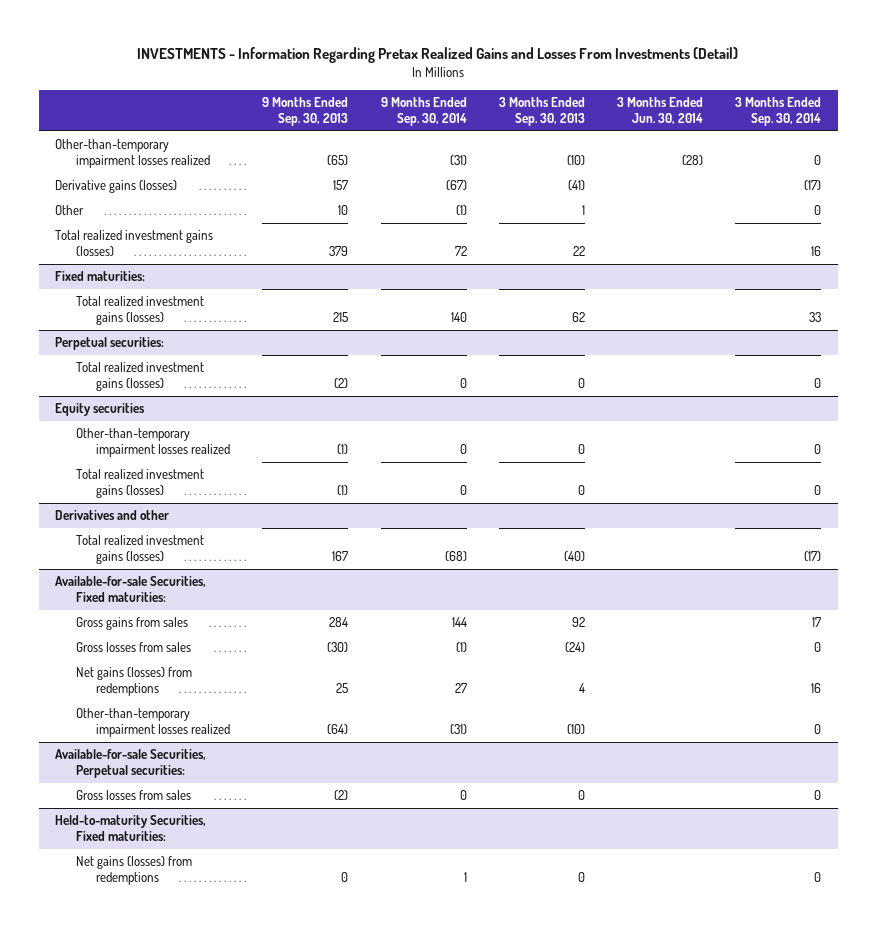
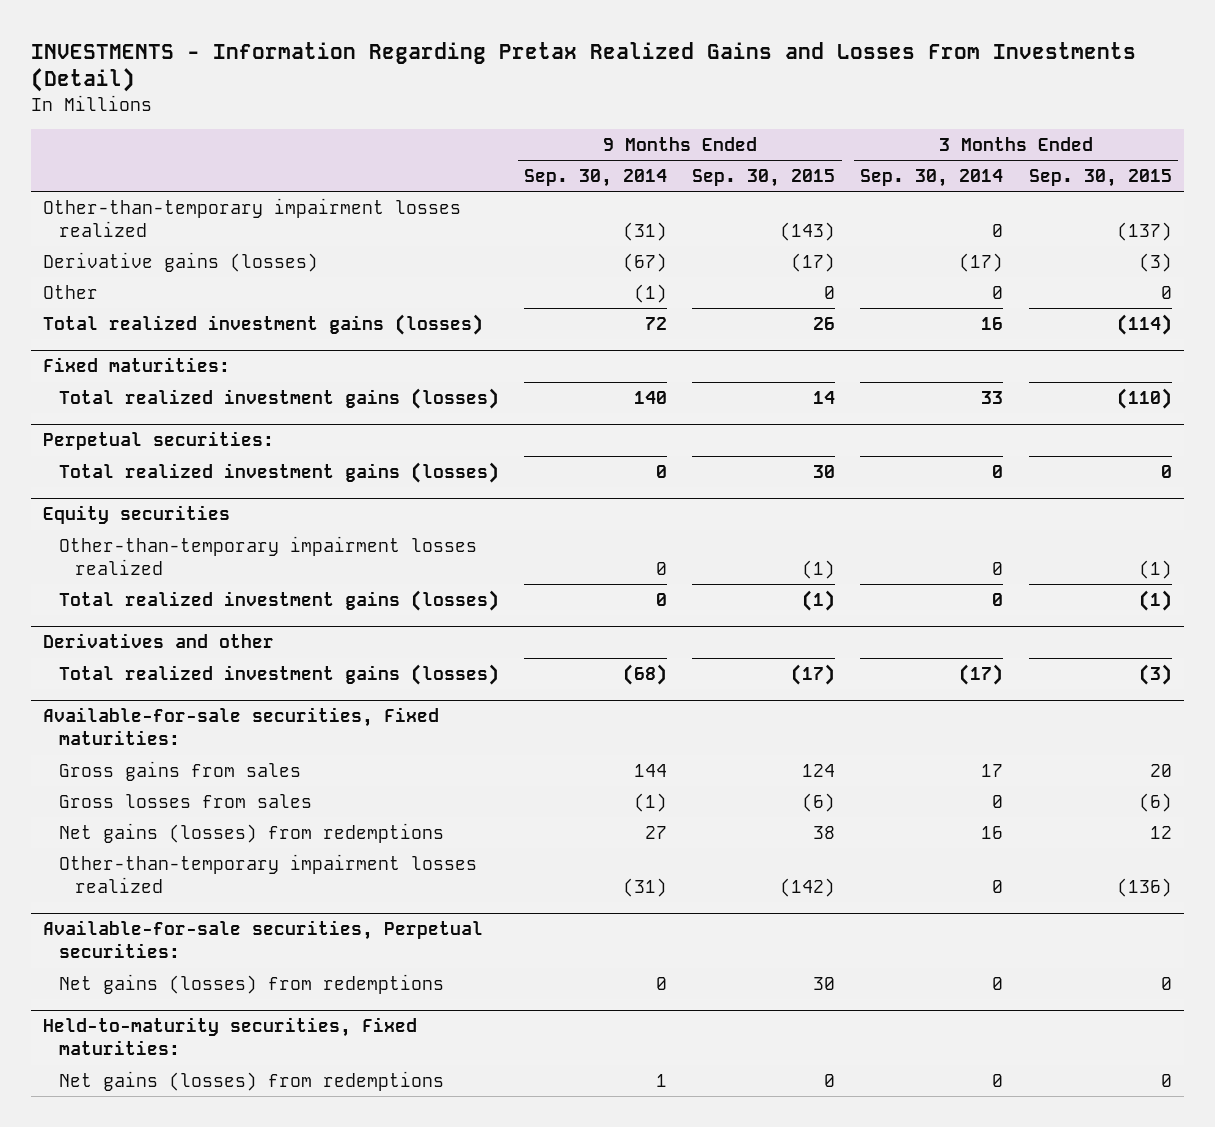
- | 9 Months Ended Sep. 30, 2013 | 9 Months Ended Sep. 30, 2014 | 3 Months Ended Sep. 30, 2013 | 3 Months Ended Jun. 30, 2014 | 3 Months Ended Sep. 30, 2014
+ | 9 Months Ended Sep. 30, 2014 | 9 Months Ended Sep. 30, 2015 | 3 Months Ended Sep. 30, 2014 | 3 Months Ended Sep. 30, 2015
- Available-for-sale Securities, Fixed maturities:
+ Available-for-sale securities, Fixed maturities:
- Available-for-sale Securities, Perpetual securities:
- Gross losses from sales | (2) | 0 | 0 | | 0
- Held-to-maturity Securities, Fixed maturities:
+ Available-for-sale securities, Perpetual securities:
+ Net gains (losses) from redemptions | 0 | 30 | 0 | 0
+ Held-to-maturity securities, Fixed maturities:

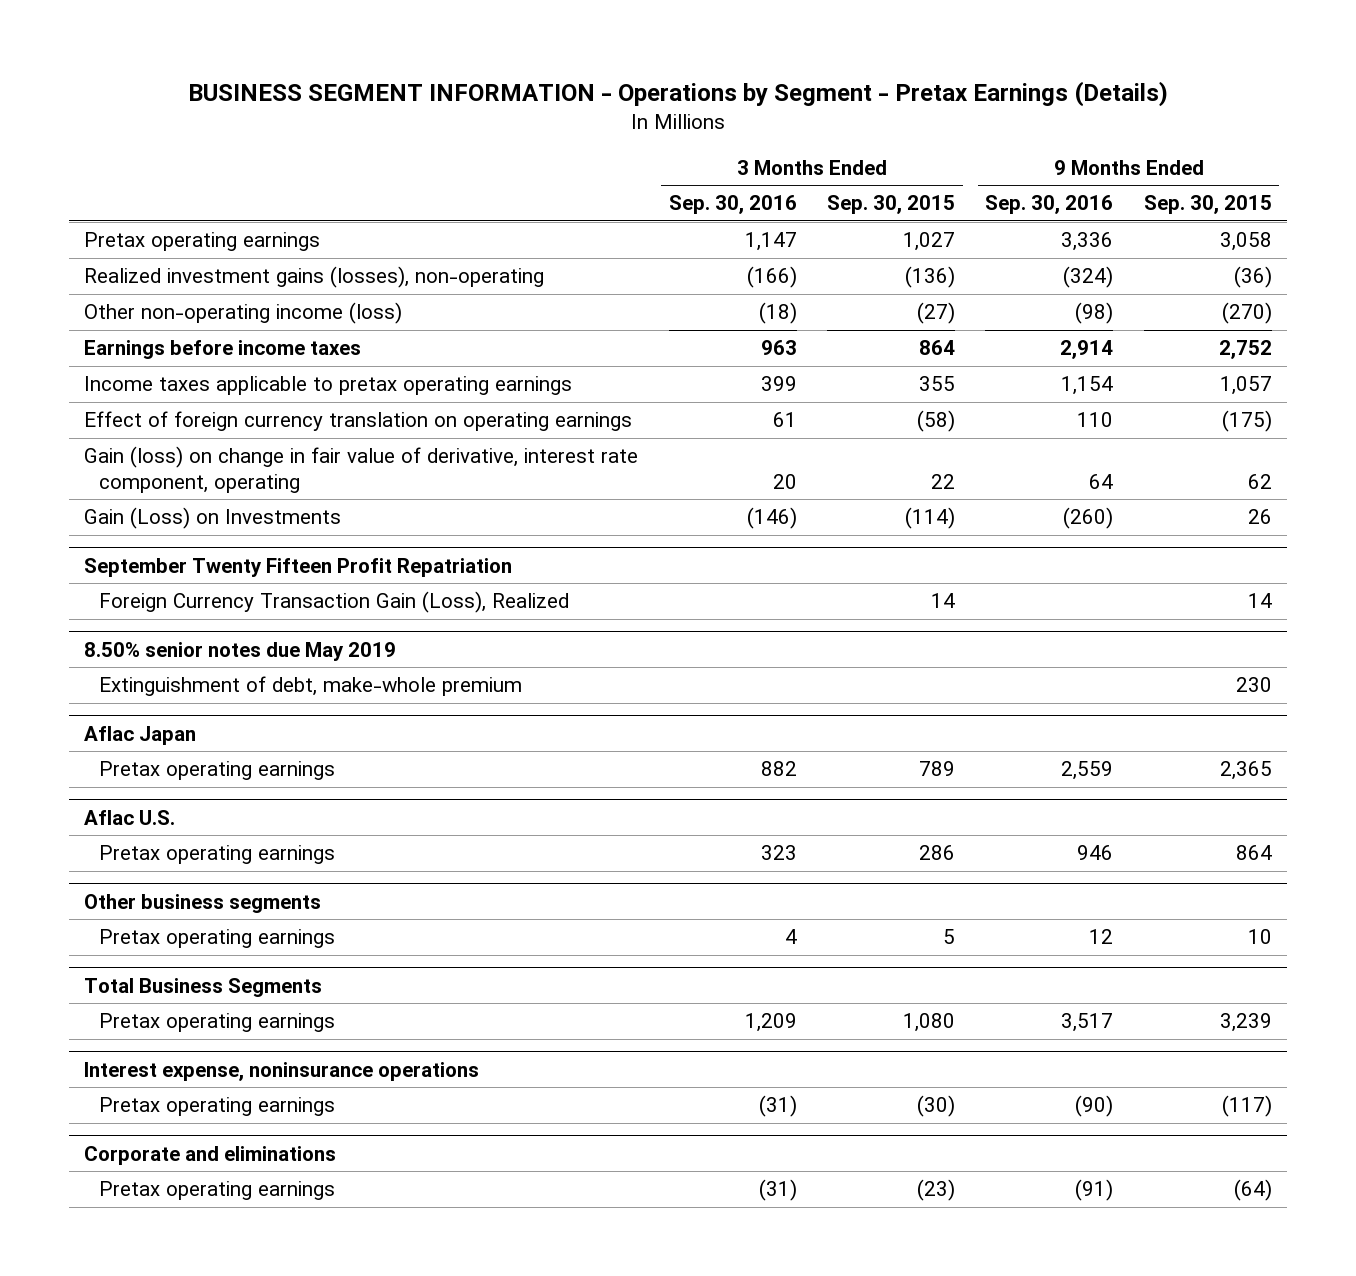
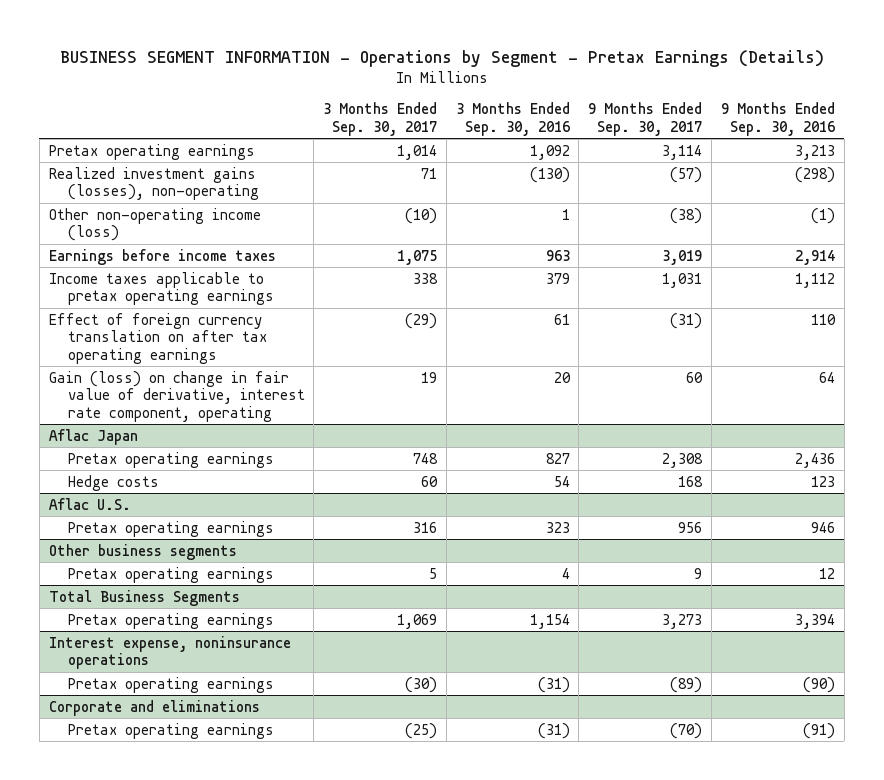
- | 3 Months Ended Sep. 30, 2016 | 3 Months Ended Sep. 30, 2015 | 9 Months Ended Sep. 30, 2016 | 9 Months Ended Sep. 30, 2015
+ | 3 Months Ended Sep. 30, 2017 | 3 Months Ended Sep. 30, 2016 | 9 Months Ended Sep. 30, 2017 | 9 Months Ended Sep. 30, 2016
- Pretax operating earnings | 1,147 | 1,027 | 3,336 | 3,058
- Realized investment gains (losses), non-operating | (166) | (136) | (324) | (36)
- Other non-operating income (loss) | (18) | (27) | (98) | (270)
+ Pretax operating earnings | 1,014 | 1,092 | 3,114 | 3,213
+ Realized investment gains (losses), non-operating | 71 | (130) | (57) | (298)
+ Other non-operating income (loss) | (10) | 1 | (38) | (1)
- Income taxes applicable to pretax operating earnings | 399 | 355 | 1,154 | 1,057
- Effect of foreign currency translation on operating earnings | 61 | (58) | 110 | (175)
+ Income taxes applicable to pretax operating earnings | 338 | 379 | 1,031 | 1,112
+ Effect of foreign currency translation on after tax operating earnings | (29) | 61 | (31) | 110
- Gain (Loss) on Investments | (146) | (114) | (260) | 26
- September Twenty Fifteen Profit Repatriation
- Foreign Currency Transaction Gain (Loss), Realized | | 14 | | 14
- 8.50% senior notes due May 2019
- Extinguishment of debt, make-whole premium | | | | 230
@ Aflac Japan
- Pretax operating earnings | 882 | 789 | 2,559 | 2,365
+ Pretax operating earnings | 748 | 827 | 2,308 | 2,436
+ Hedge costs | 60 | 54 | 168 | 123
@ Total Business Segments
- Pretax operating earnings | 1,209 | 1,080 | 3,517 | 3,239
+ Pretax operating earnings | 1,069 | 1,154 | 3,273 | 3,394

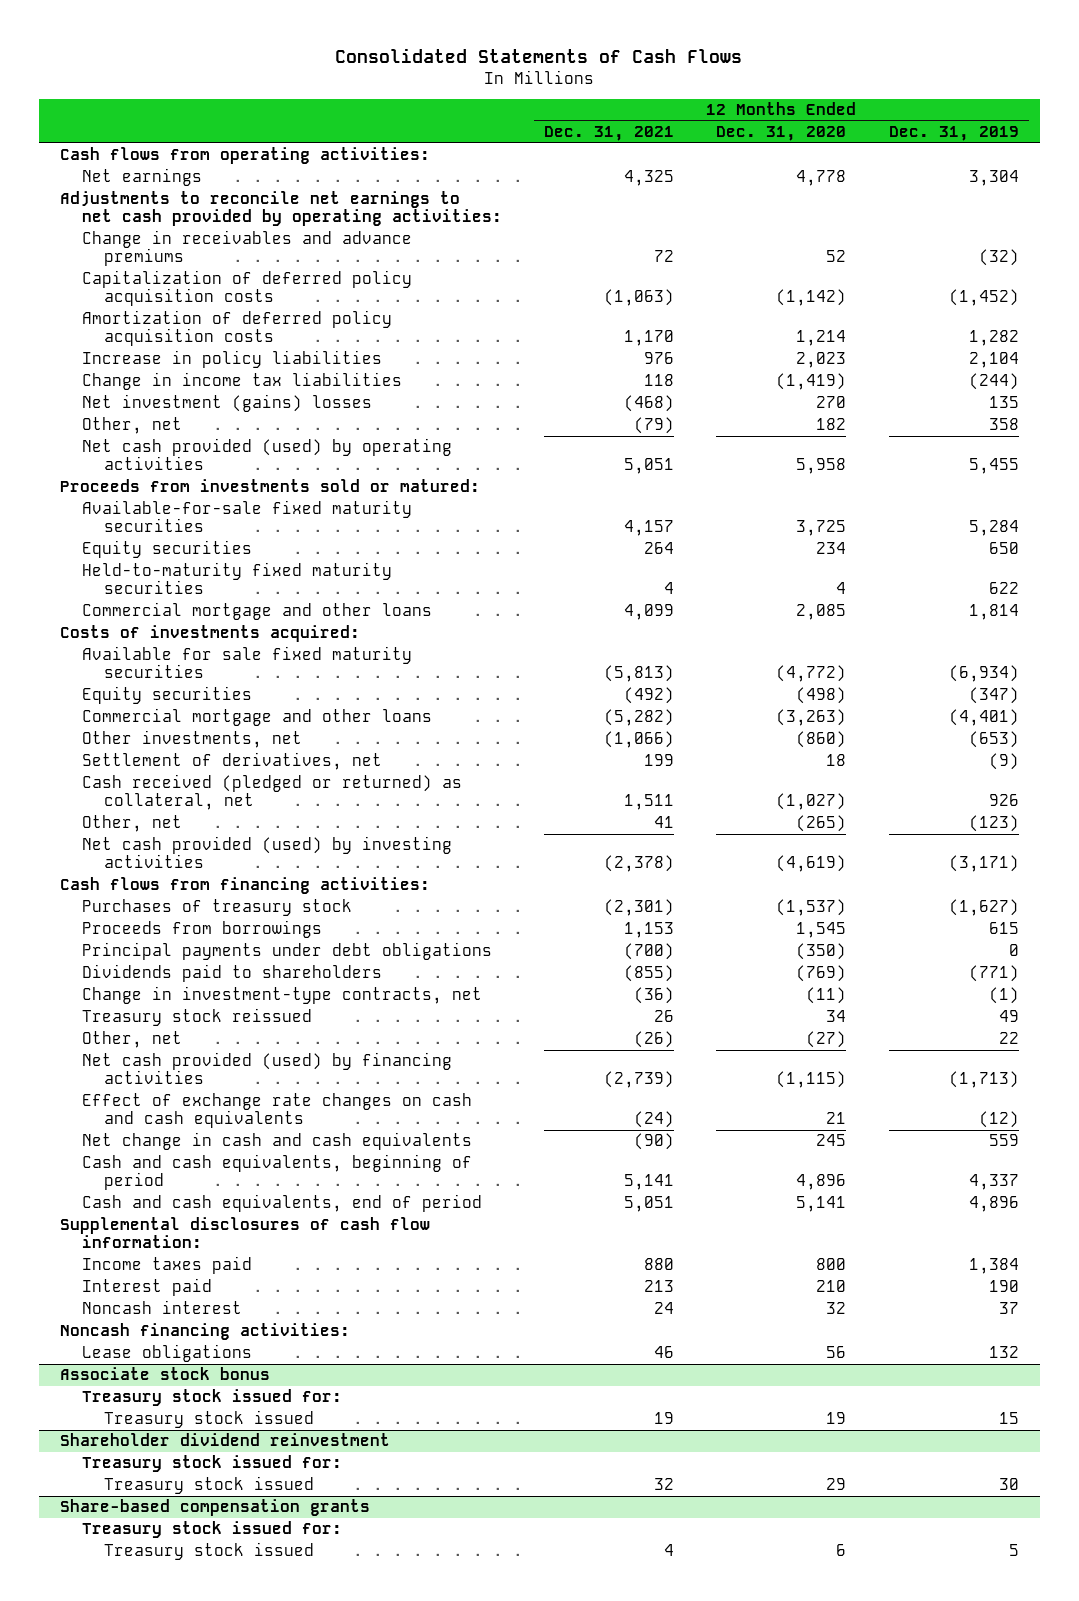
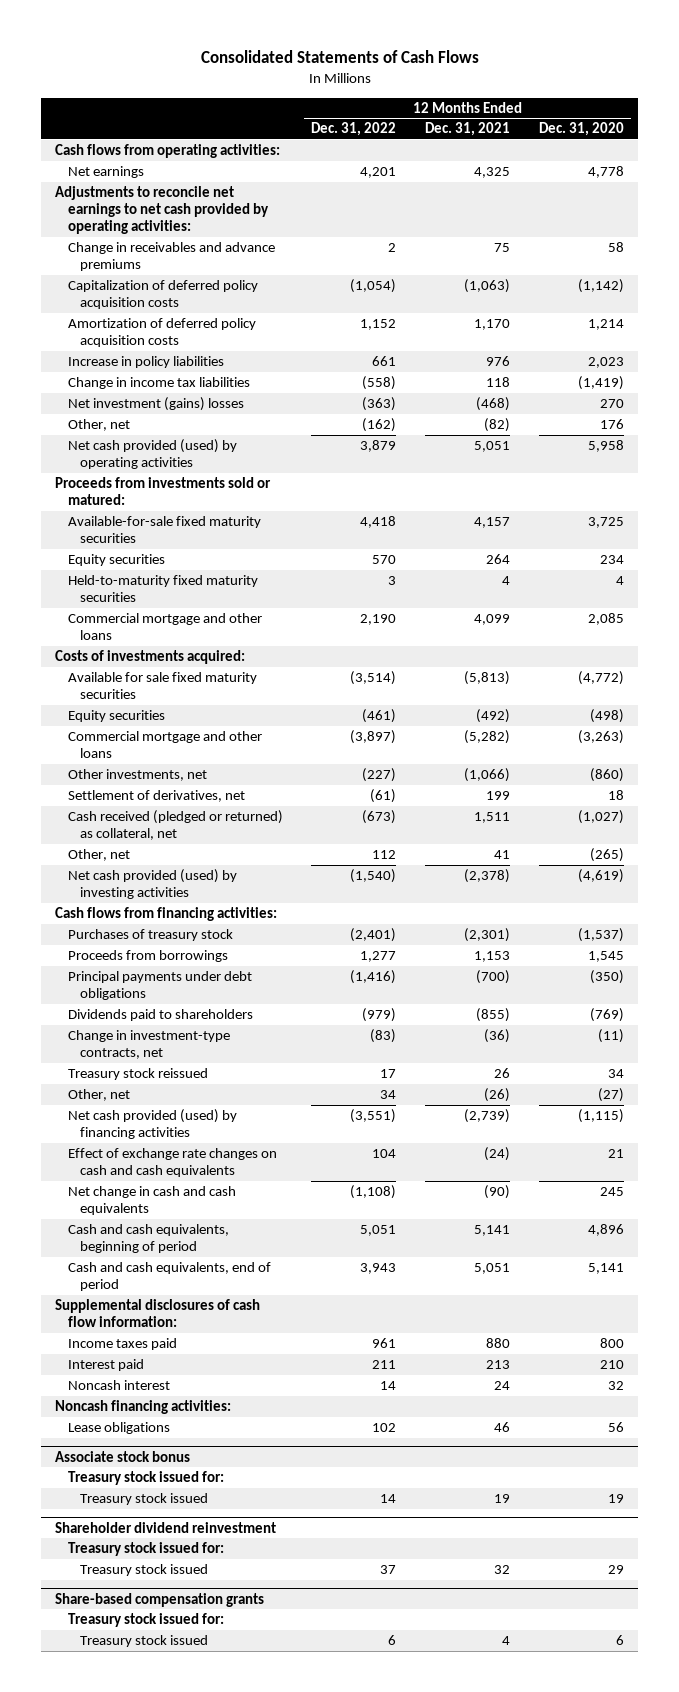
- | 12 Months Ended Dec. 31, 2021 | 12 Months Ended Dec. 31, 2020 | 12 Months Ended Dec. 31, 2019
+ | 12 Months Ended Dec. 31, 2022 | 12 Months Ended Dec. 31, 2021 | 12 Months Ended Dec. 31, 2020
- Change in receivables and advance premiums | 72 | 52 | (32)
+ Change in receivables and advance premiums | 2 | 75 | 58
- Other, net | (79) | 182 | 358
+ Other, net | (162) | (82) | 176

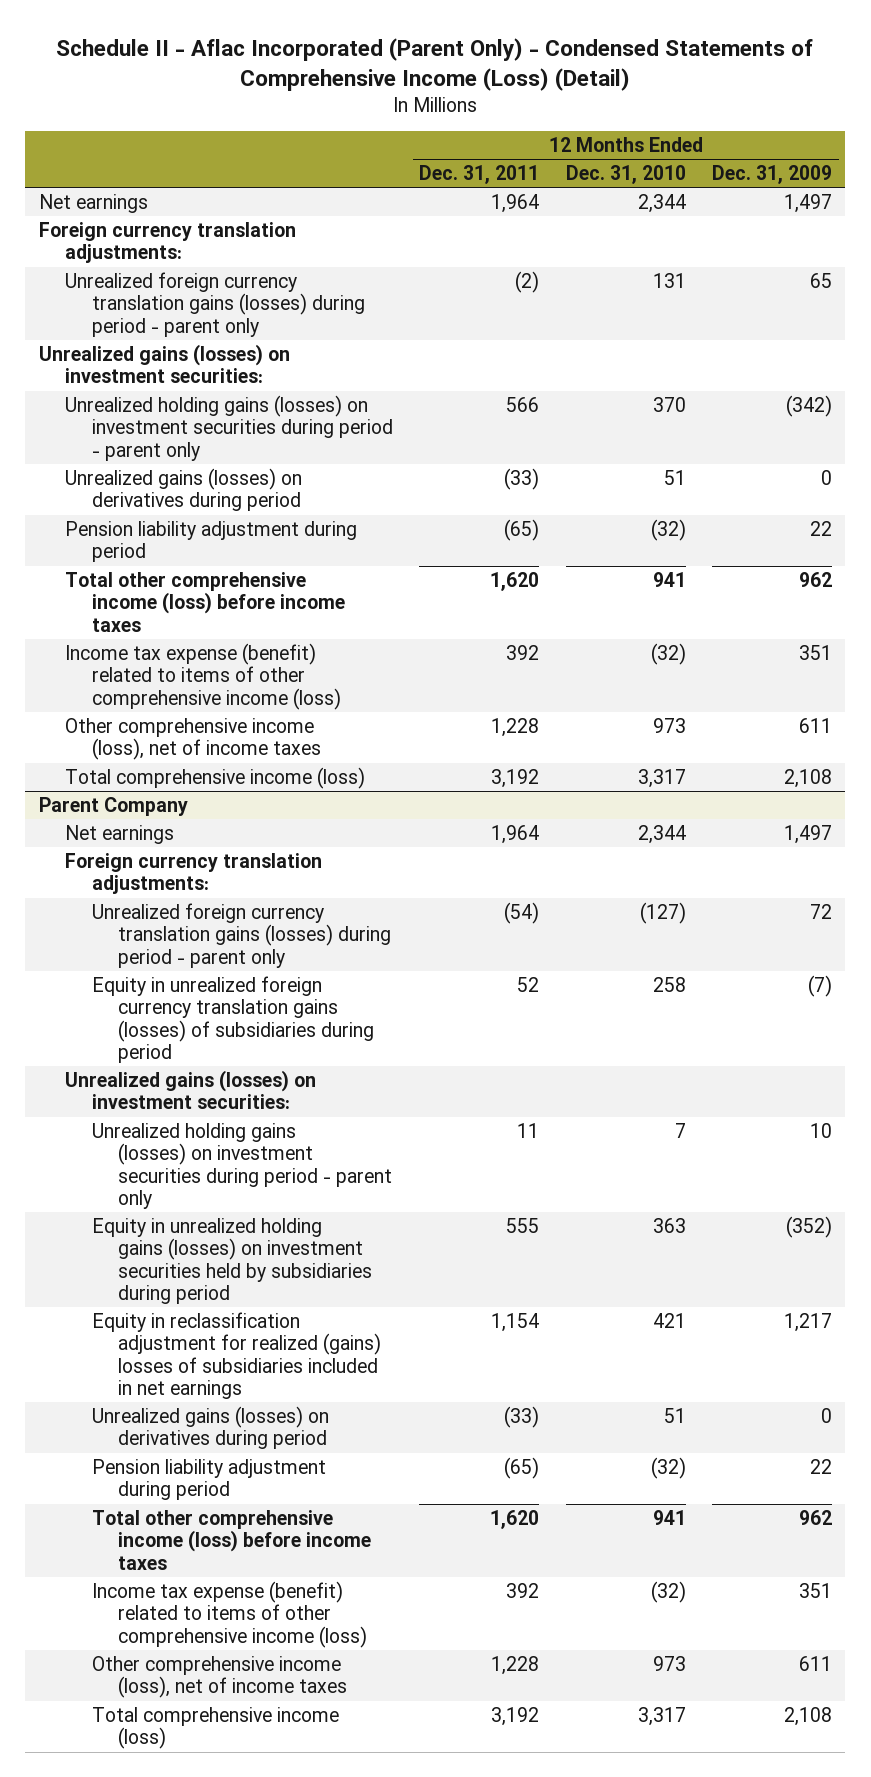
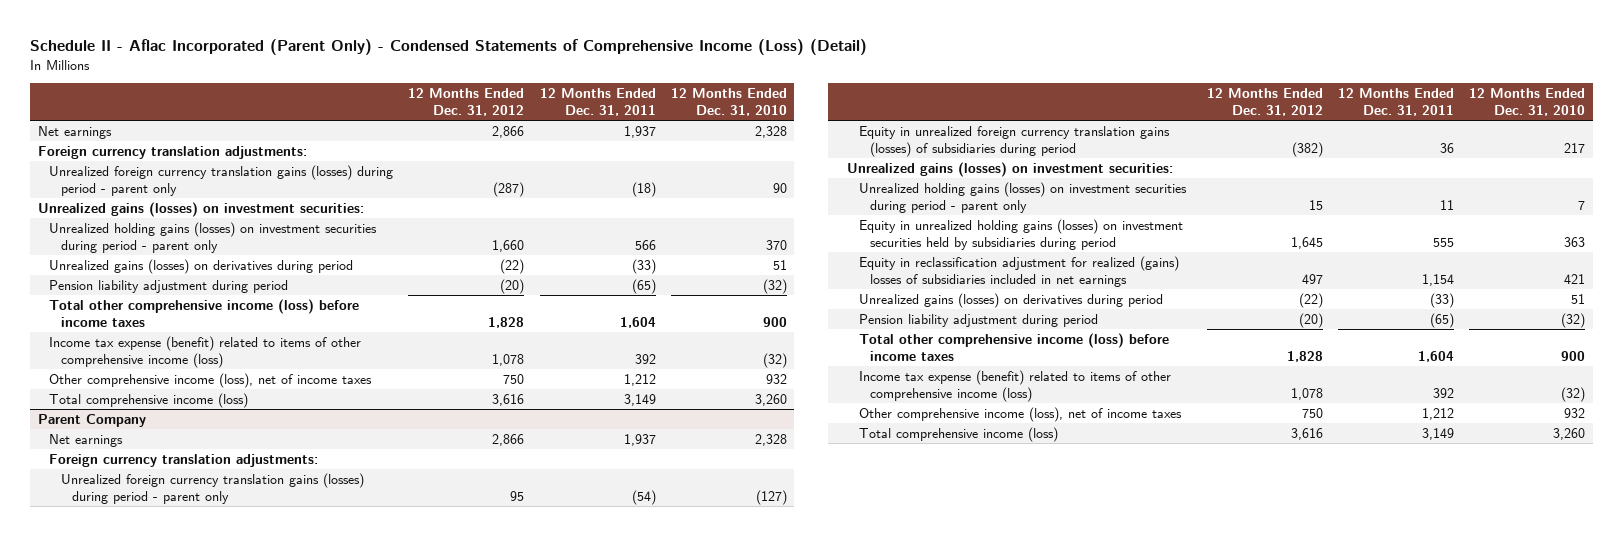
- | 12 Months Ended Dec. 31, 2011 | 12 Months Ended Dec. 31, 2010 | 12 Months Ended Dec. 31, 2009
+ | 12 Months Ended Dec. 31, 2012 | 12 Months Ended Dec. 31, 2011 | 12 Months Ended Dec. 31, 2010
- Net earnings | 1,964 | 2,344 | 1,497
+ Net earnings | 2,866 | 1,937 | 2,328
- Unrealized foreign currency translation gains (losses) during period - parent only | (2) | 131 | 65
+ Unrealized foreign currency translation gains (losses) during period - parent only | (287) | (18) | 90
- Total other comprehensive income (loss) before income taxes | 1,620 | 941 | 962
+ Total other comprehensive income (loss) before income taxes | 1,828 | 1,604 | 900
- Other comprehensive income (loss), net of income taxes | 1,228 | 973 | 611
- Total comprehensive income (loss) | 3,192 | 3,317 | 2,108
+ Other comprehensive income (loss), net of income taxes | 750 | 1,212 | 932
+ Total comprehensive income (loss) | 3,616 | 3,149 | 3,260
@ Parent Company
- Net earnings | 1,964 | 2,344 | 1,497
+ Net earnings | 2,866 | 1,937 | 2,328
- Equity in unrealized foreign currency translation gains (losses) of subsidiaries during period | 52 | 258 | (7)
+ Equity in unrealized foreign currency translation gains (losses) of subsidiaries during period | (382) | 36 | 217
- Total other comprehensive income (loss) before income taxes | 1,620 | 941 | 962
+ Total other comprehensive income (loss) before income taxes | 1,828 | 1,604 | 900
- Other comprehensive income (loss), net of income taxes | 1,228 | 973 | 611
- Total comprehensive income (loss) | 3,192 | 3,317 | 2,108
+ Other comprehensive income (loss), net of income taxes | 750 | 1,212 | 932
+ Total comprehensive income (loss) | 3,616 | 3,149 | 3,260

